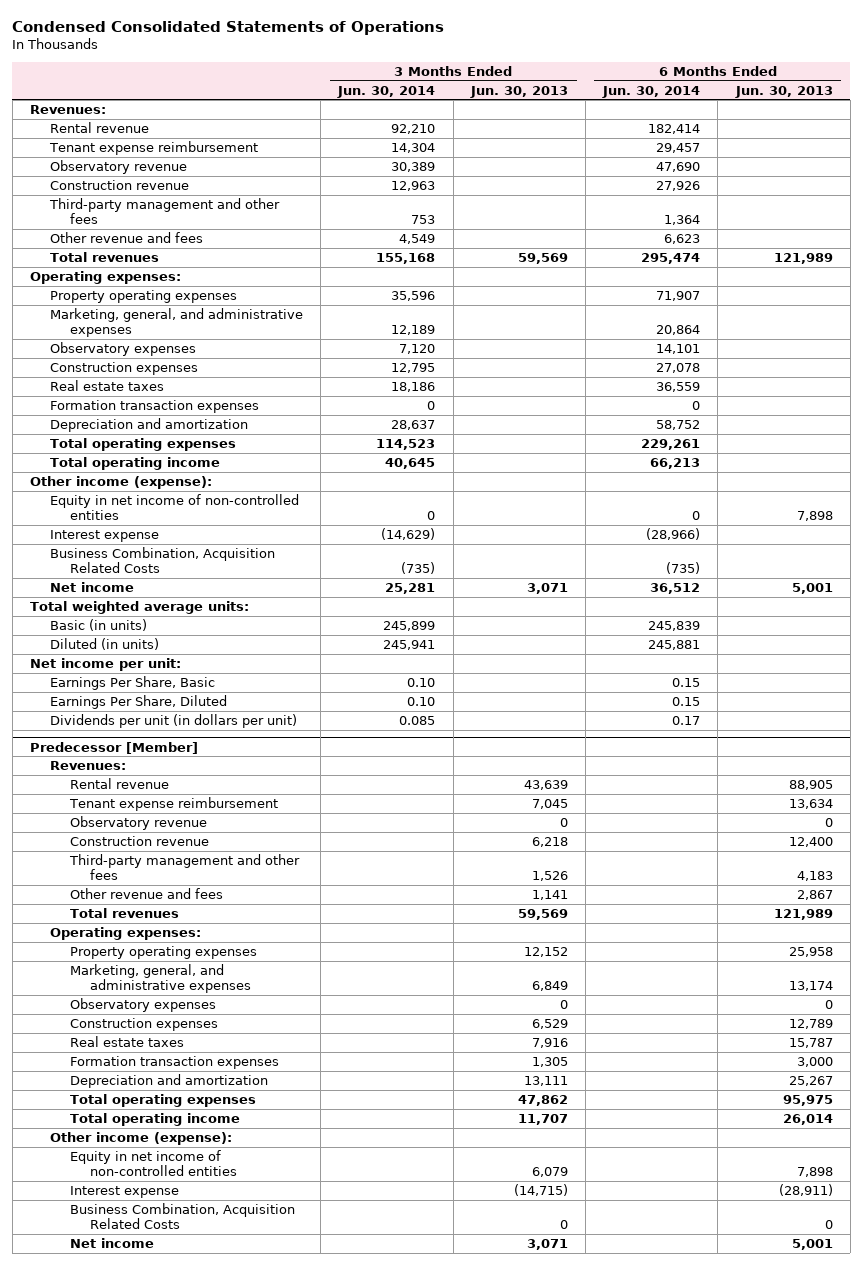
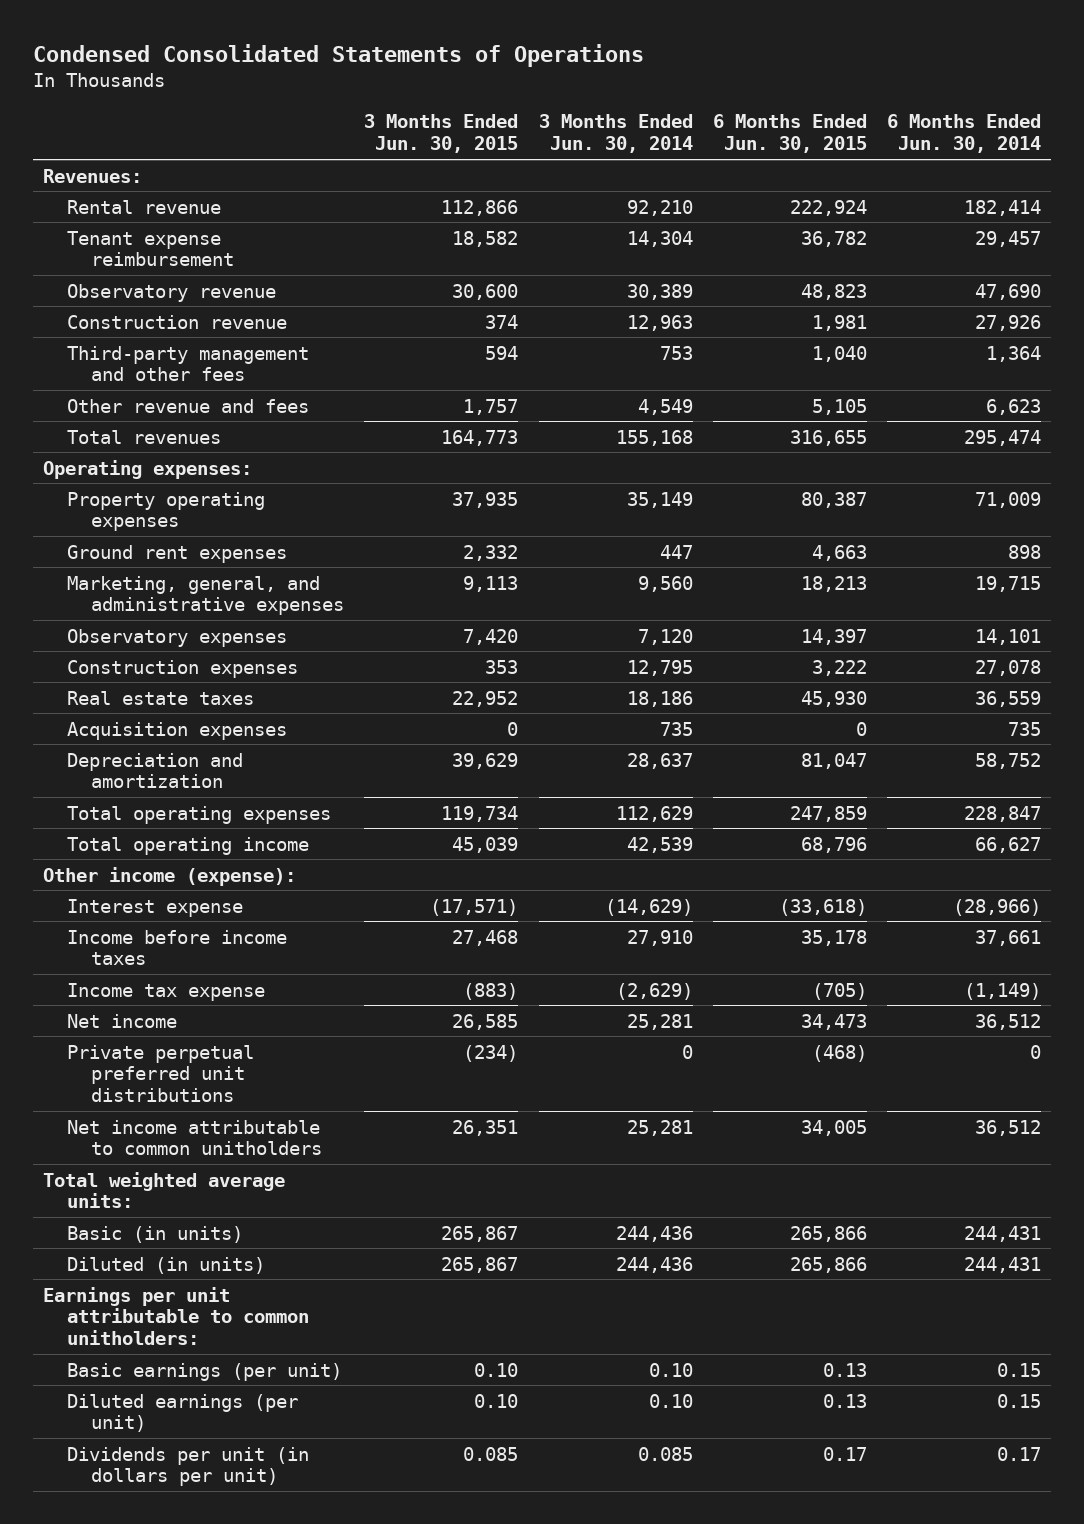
- | 3 Months Ended Jun. 30, 2014 | 3 Months Ended Jun. 30, 2013 | 6 Months Ended Jun. 30, 2014 | 6 Months Ended Jun. 30, 2013
+ | 3 Months Ended Jun. 30, 2015 | 3 Months Ended Jun. 30, 2014 | 6 Months Ended Jun. 30, 2015 | 6 Months Ended Jun. 30, 2014
- Property operating expenses | 35,596 | | 71,907 |
- Marketing, general, and administrative expenses | 12,189 | | 20,864 |
+ Property operating expenses | 37,935 | 35,149 | 80,387 | 71,009
+ Ground rent expenses | 2,332 | 447 | 4,663 | 898
+ Marketing, general, and administrative expenses | 9,113 | 9,560 | 18,213 | 19,715
- Formation transaction expenses | 0 | | 0 |
+ Acquisition expenses | 0 | 735 | 0 | 735
- Total operating expenses | 114,523 | | 229,261 |
- Total operating income | 40,645 | | 66,213 |
+ Total operating expenses | 119,734 | 112,629 | 247,859 | 228,847
+ Total operating income | 45,039 | 42,539 | 68,796 | 66,627
- Equity in net income of non-controlled entities | 0 | | 0 | 7,898
- Business Combination, Acquisition Related Costs | (735) | | (735) |
+ Income before income taxes | 27,468 | 27,910 | 35,178 | 37,661
+ Income tax expense | (883) | (2,629) | (705) | (1,149)
+ Private perpetual preferred unit distributions | (234) | 0 | (468) | 0
+ Net income attributable to common unitholders | 26,351 | 25,281 | 34,005 | 36,512
- Basic (in units) | 245,899 | | 245,839 |
- Diluted (in units) | 245,941 | | 245,881 |
- Net income per unit:
- Earnings Per Share, Basic | 0.10 | | 0.15 |
- Earnings Per Share, Diluted | 0.10 | | 0.15 |
+ Basic (in units) | 265,867 | 244,436 | 265,866 | 244,431
+ Diluted (in units) | 265,867 | 244,436 | 265,866 | 244,431
+ Earnings per unit attributable to common unitholders:
+ Basic earnings (per unit) | 0.10 | 0.10 | 0.13 | 0.15
+ Diluted earnings (per unit) | 0.10 | 0.10 | 0.13 | 0.15
- Predecessor [Member]
- Revenues:
- Rental revenue | | 43,639 | | 88,905
- Tenant expense reimbursement | | 7,045 | | 13,634
- Observatory revenue | | 0 | | 0
- Construction revenue | | 6,218 | | 12,400
- Third-party management and other fees | | 1,526 | | 4,183
- Other revenue and fees | | 1,141 | | 2,867
- Total revenues | | 59,569 | | 121,989
- Operating expenses:
- Property operating expenses | | 12,152 | | 25,958
- Marketing, general, and administrative expenses | | 6,849 | | 13,174
- Observatory expenses | | 0 | | 0
- Construction expenses | | 6,529 | | 12,789
- Real estate taxes | | 7,916 | | 15,787
- Formation transaction expenses | | 1,305 | | 3,000
- Depreciation and amortization | | 13,111 | | 25,267
- Total operating expenses | | 47,862 | | 95,975
- Total operating income | | 11,707 | | 26,014
- Other income (expense):
- Equity in net income of non-controlled entities | | 6,079 | | 7,898
- Interest expense | | (14,715) | | (28,911)
- Business Combination, Acquisition Related Costs | | 0 | | 0
- Net income | | 3,071 | | 5,001

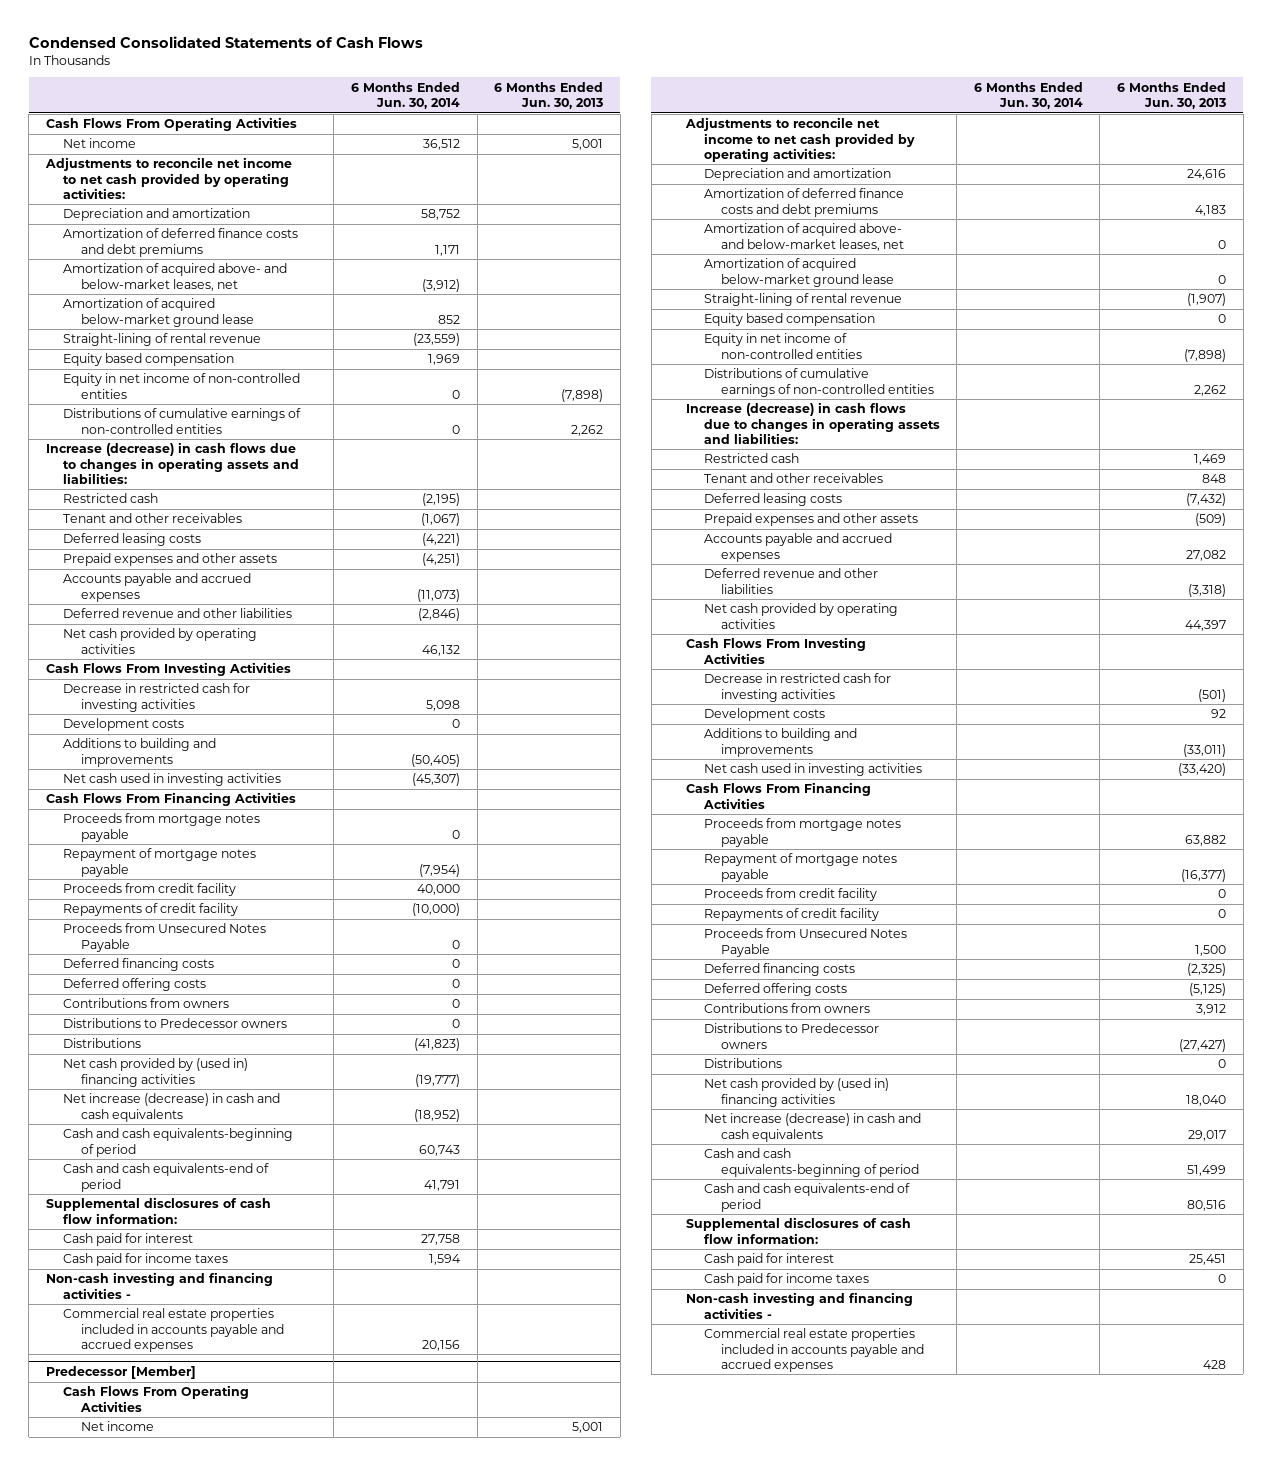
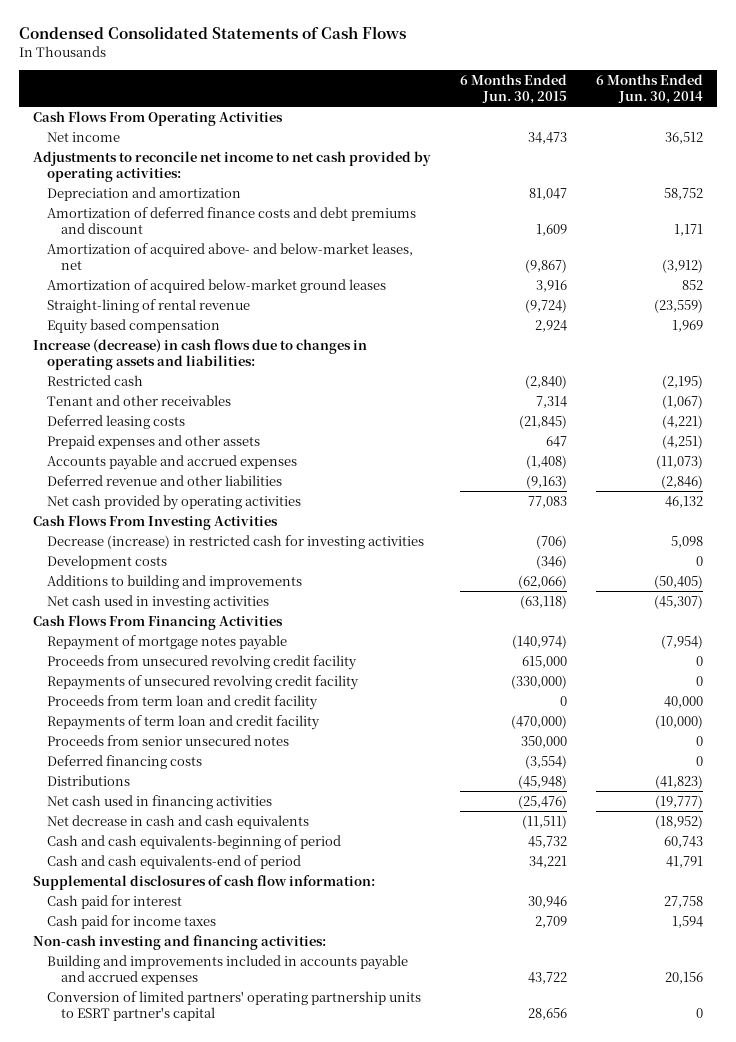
- | 6 Months Ended Jun. 30, 2014 | 6 Months Ended Jun. 30, 2013
+ | 6 Months Ended Jun. 30, 2015 | 6 Months Ended Jun. 30, 2014
- Amortization of deferred finance costs and debt premiums | 1,171 |
+ Amortization of deferred finance costs and debt premiums and discount | 1,609 | 1,171
- Amortization of acquired below-market ground lease | 852 |
+ Amortization of acquired below-market ground leases | 3,916 | 852
- Equity in net income of non-controlled entities | 0 | (7,898)
- Distributions of cumulative earnings of non-controlled entities | 0 | 2,262
- Decrease in restricted cash for investing activities | 5,098 |
+ Decrease (increase) in restricted cash for investing activities | (706) | 5,098
- Proceeds from mortgage notes payable | 0 |
- Proceeds from credit facility | 40,000 |
- Repayments of credit facility | (10,000) |
- Proceeds from Unsecured Notes Payable | 0 |
+ Proceeds from unsecured revolving credit facility | 615,000 | 0
+ Repayments of unsecured revolving credit facility | (330,000) | 0
+ Proceeds from term loan and credit facility | 0 | 40,000
+ Repayments of term loan and credit facility | (470,000) | (10,000)
+ Proceeds from senior unsecured notes | 350,000 | 0
- Deferred offering costs | 0 |
- Contributions from owners | 0 |
- Distributions to Predecessor owners | 0 |
- Net cash provided by (used in) financing activities | (19,777) |
- Net increase (decrease) in cash and cash equivalents | (18,952) |
+ Net cash used in financing activities | (25,476) | (19,777)
+ Net decrease in cash and cash equivalents | (11,511) | (18,952)
- Non-cash investing and financing activities -
- Commercial real estate properties included in accounts payable and accrued expenses | 20,156 |
- Predecessor [Member]
- Cash Flows From Operating Activities
- Net income | | 5,001
- Adjustments to reconcile net income to net cash provided by operating activities:
- Depreciation and amortization | | 24,616
- Amortization of deferred finance costs and debt premiums | | 4,183
- Amortization of acquired above- and below-market leases, net | | 0
- Amortization of acquired below-market ground lease | | 0
- Straight-lining of rental revenue | | (1,907)
- Equity based compensation | | 0
- Equity in net income of non-controlled entities | | (7,898)
- Distributions of cumulative earnings of non-controlled entities | | 2,262
- Increase (decrease) in cash flows due to changes in operating assets and liabilities:
- Restricted cash | | 1,469
- Tenant and other receivables | | 848
- Deferred leasing costs | | (7,432)
- Prepaid expenses and other assets | | (509)
- Accounts payable and accrued expenses | | 27,082
- Deferred revenue and other liabilities | | (3,318)
- Net cash provided by operating activities | | 44,397
- Cash Flows From Investing Activities
- Decrease in restricted cash for investing activities | | (501)
- Development costs | | 92
- Additions to building and improvements | | (33,011)
- Net cash used in investing activities | | (33,420)
- Cash Flows From Financing Activities
- Proceeds from mortgage notes payable | | 63,882
- Repayment of mortgage notes payable | | (16,377)
- Proceeds from credit facility | | 0
- Repayments of credit facility | | 0
- Proceeds from Unsecured Notes Payable | | 1,500
- Deferred financing costs | | (2,325)
- Deferred offering costs | | (5,125)
- Contributions from owners | | 3,912
- Distributions to Predecessor owners | | (27,427)
- Distributions | | 0
- Net cash provided by (used in) financing activities | | 18,040
- Net increase (decrease) in cash and cash equivalents | | 29,017
- Cash and cash equivalents-beginning of period | | 51,499
- Cash and cash equivalents-end of period | | 80,516
- Supplemental disclosures of cash flow information:
- Cash paid for interest | | 25,451
- Cash paid for income taxes | | 0
- Non-cash investing and financing activities -
- Commercial real estate properties included in accounts payable and accrued expenses | | 428
+ Non-cash investing and financing activities:
+ Building and improvements included in accounts payable and accrued expenses | 43,722 | 20,156
+ Conversion of limited partners' operating partnership units to ESRT partner's capital | 28,656 | 0

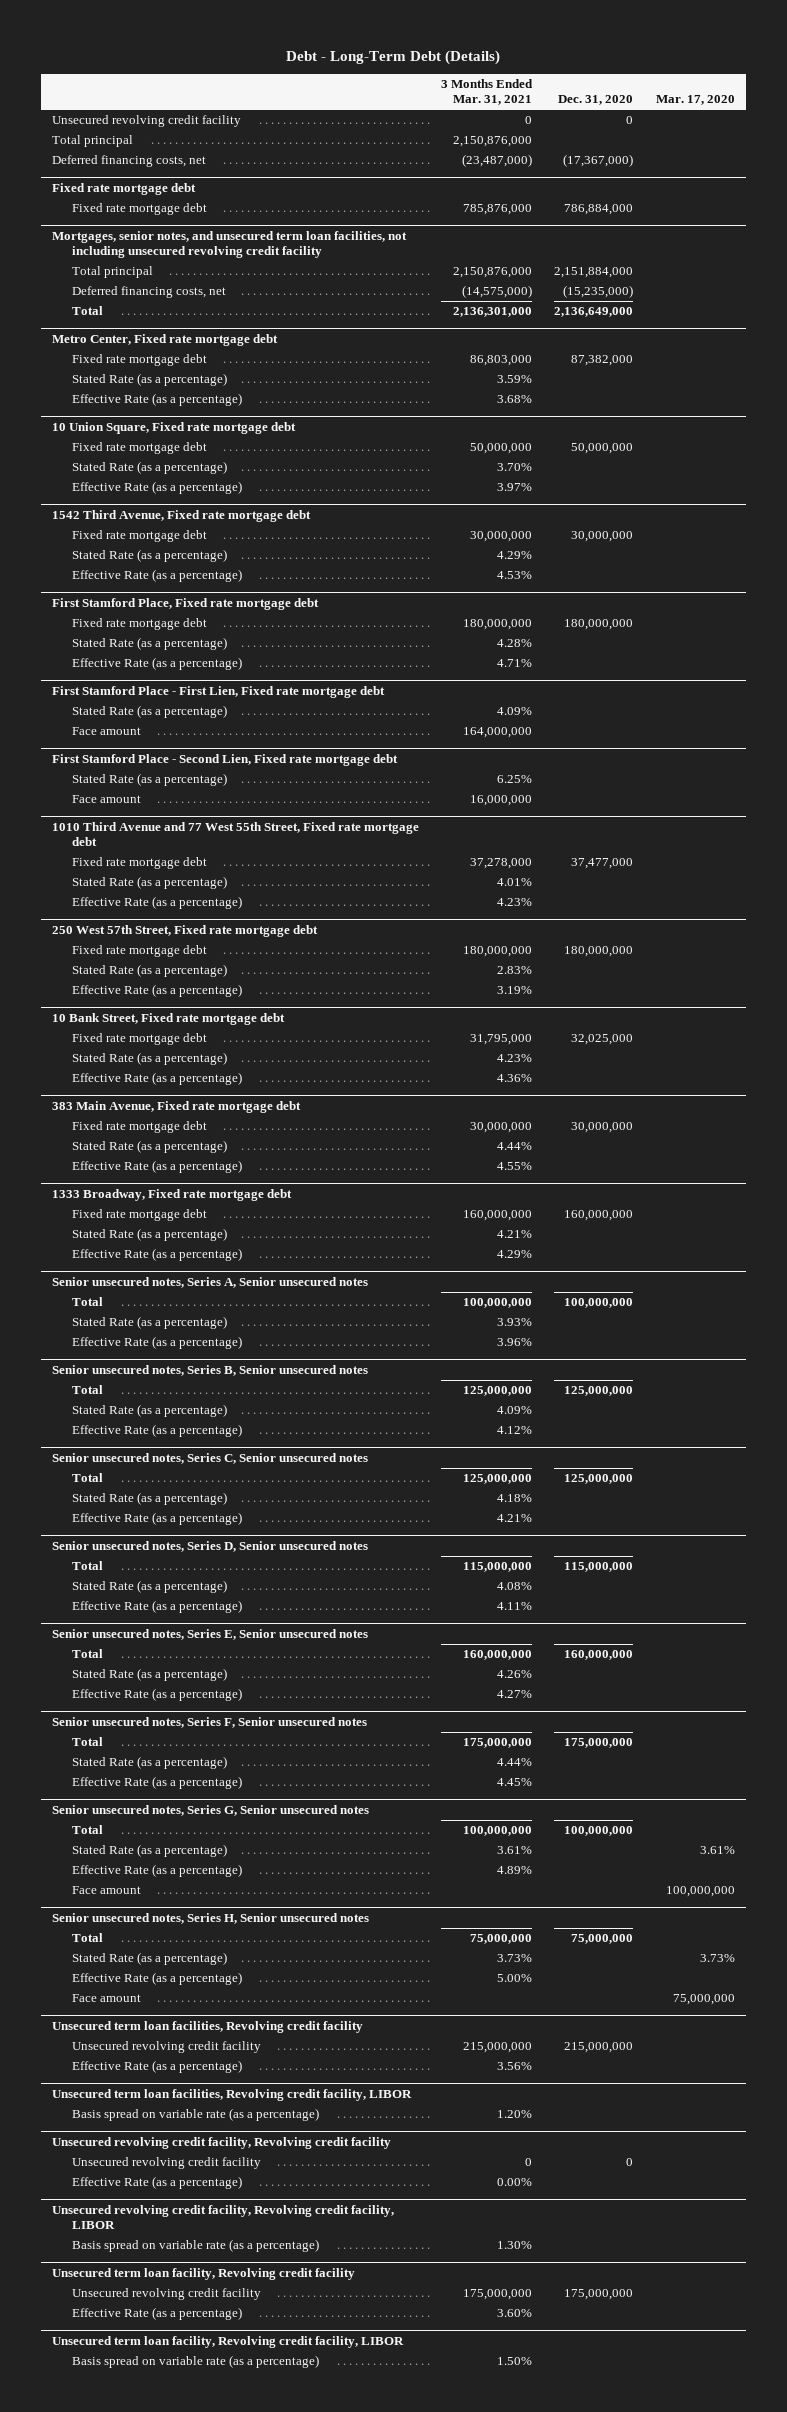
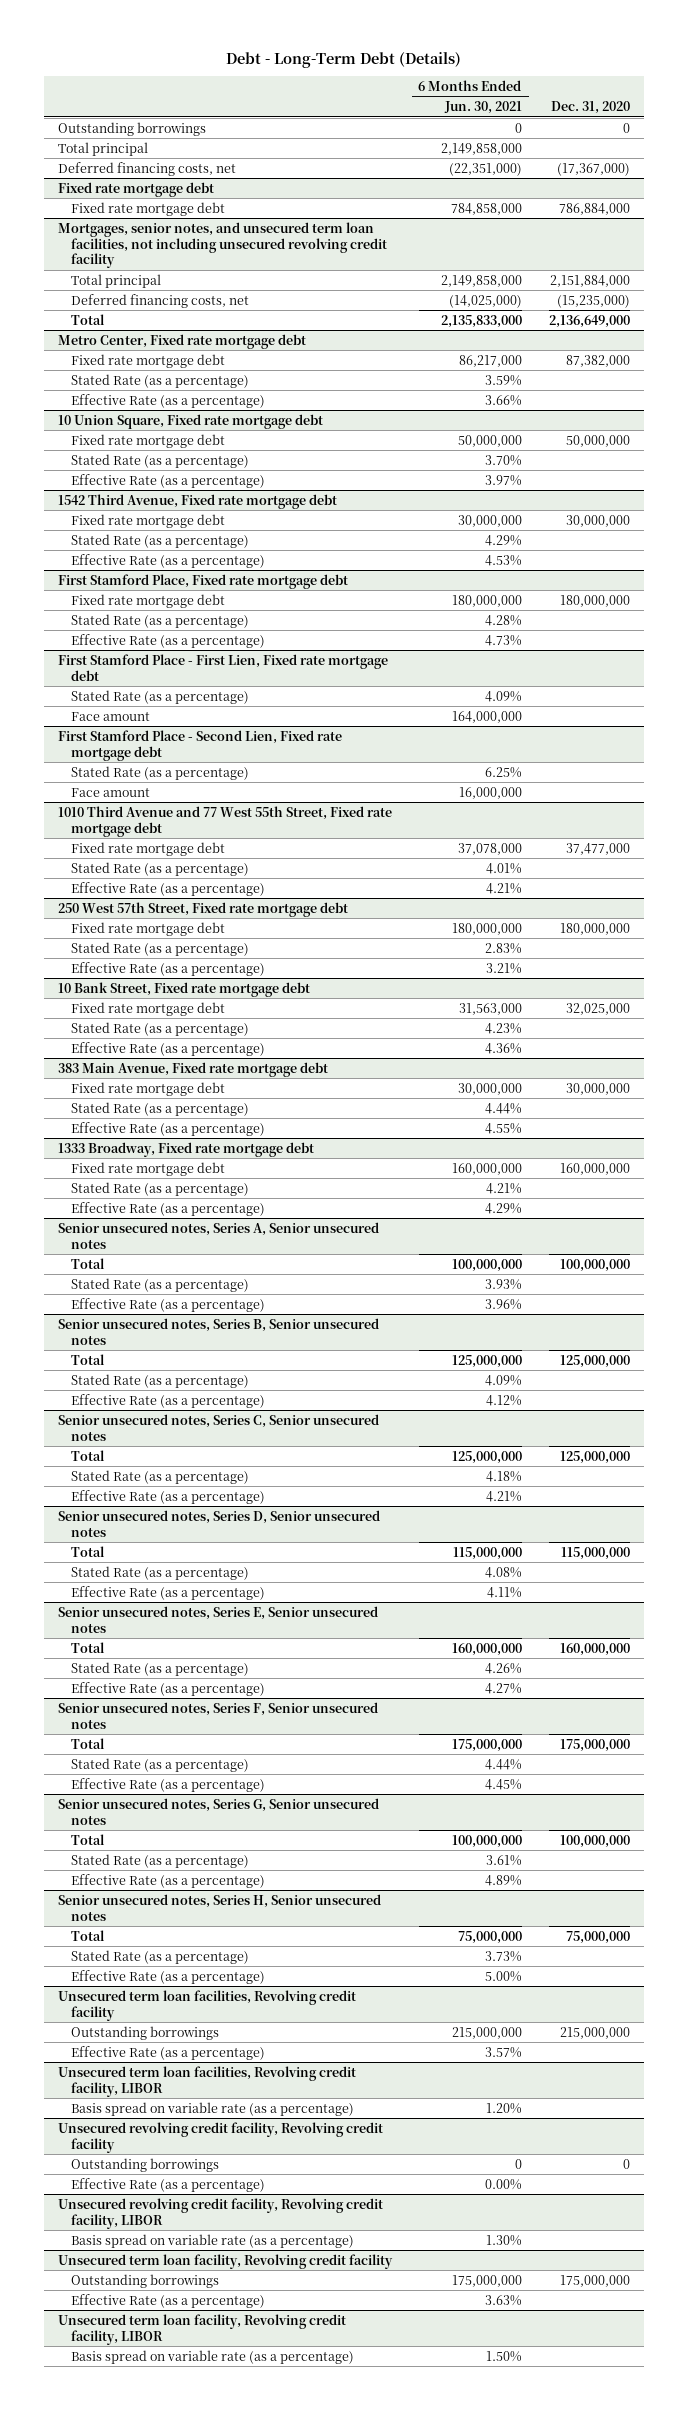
- | 3 Months Ended Mar. 31, 2021 | Dec. 31, 2020 | Mar. 17, 2020
+ | 6 Months Ended Jun. 30, 2021 | Dec. 31, 2020
- Unsecured revolving credit facility | 0 | 0 |
+ Outstanding borrowings | 0 | 0
@ Senior unsecured notes, Series G, Senior unsecured notes
- Face amount | | | 100,000,000
@ Senior unsecured notes, Series H, Senior unsecured notes
- Face amount | | | 75,000,000
@ Unsecured term loan facilities, Revolving credit facility
- Unsecured revolving credit facility | 215,000,000 | 215,000,000 |
+ Outstanding borrowings | 215,000,000 | 215,000,000
@ Unsecured revolving credit facility, Revolving credit facility
- Unsecured revolving credit facility | 0 | 0 |
+ Outstanding borrowings | 0 | 0
@ Unsecured term loan facility, Revolving credit facility
- Unsecured revolving credit facility | 175,000,000 | 175,000,000 |
+ Outstanding borrowings | 175,000,000 | 175,000,000

